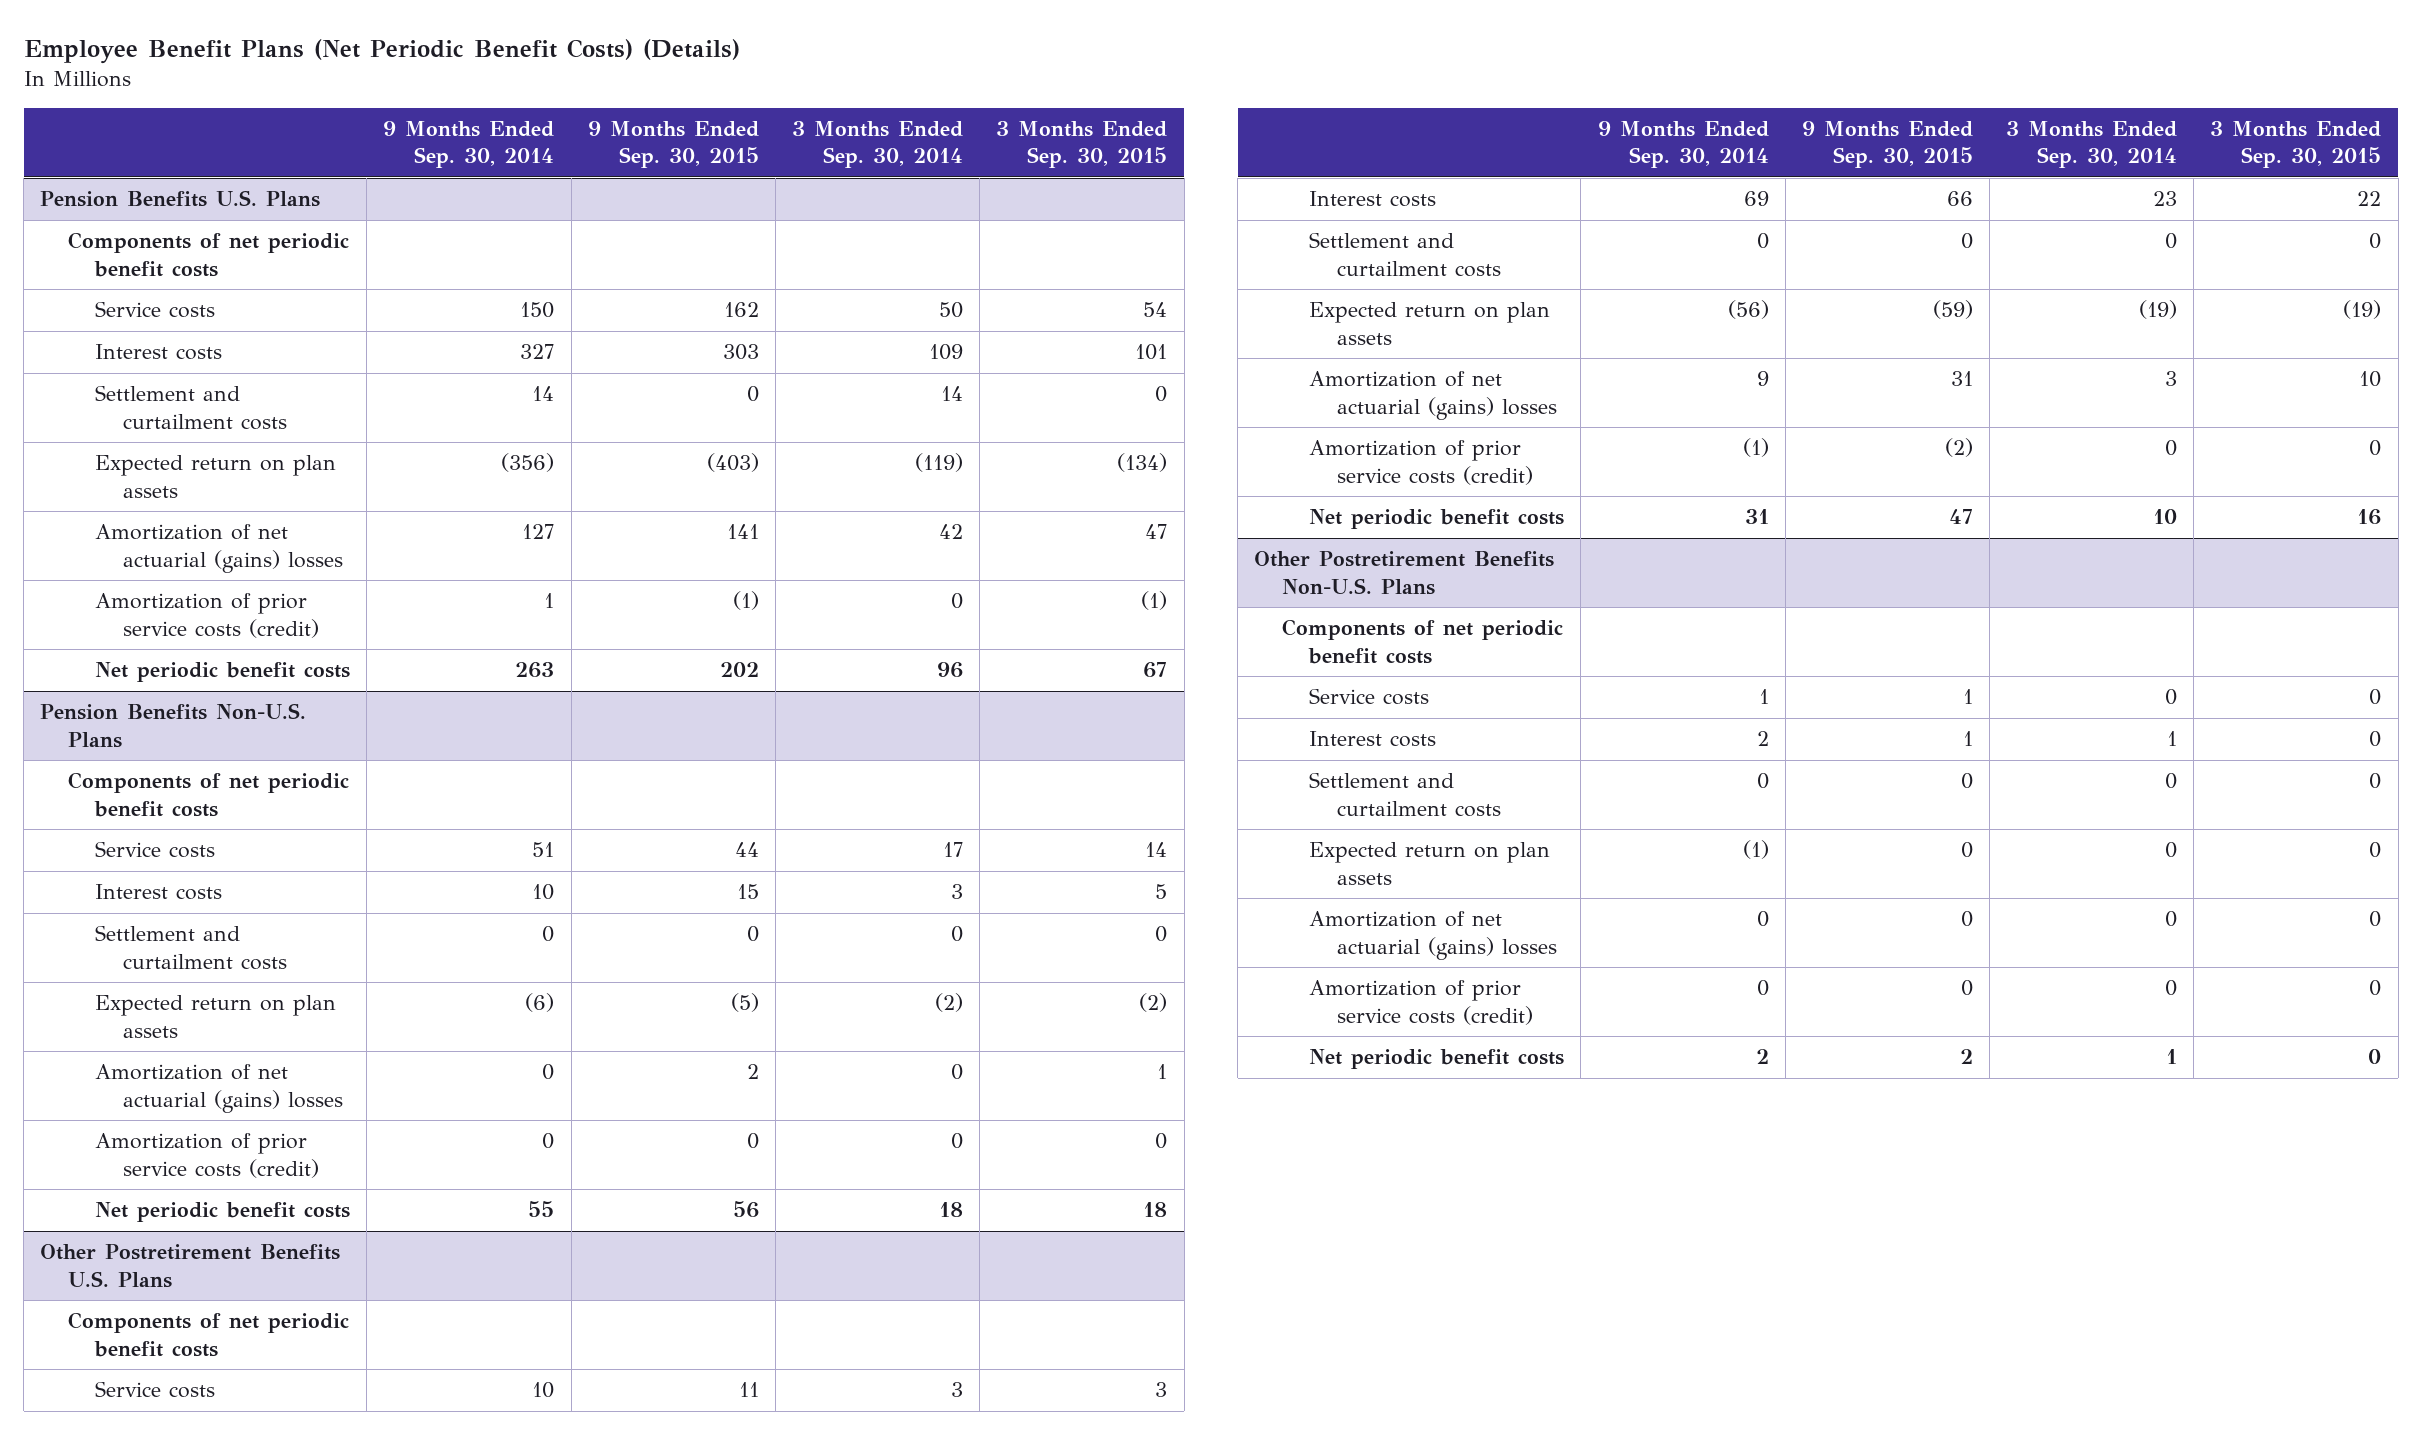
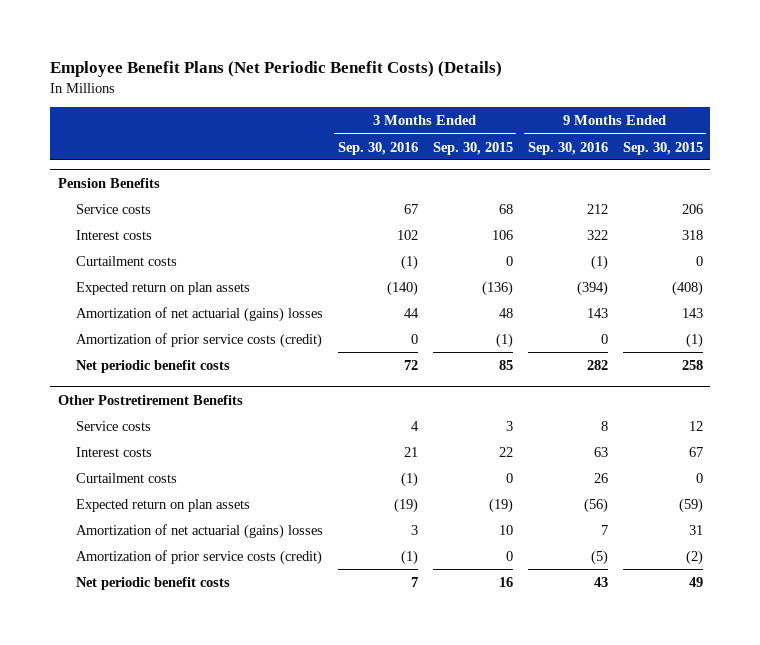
- | 9 Months Ended Sep. 30, 2014 | 9 Months Ended Sep. 30, 2015 | 3 Months Ended Sep. 30, 2014 | 3 Months Ended Sep. 30, 2015
+ | 3 Months Ended Sep. 30, 2016 | 3 Months Ended Sep. 30, 2015 | 9 Months Ended Sep. 30, 2016 | 9 Months Ended Sep. 30, 2015
- Pension Benefits U.S. Plans
- Components of net periodic benefit costs
- Service costs | 150 | 162 | 50 | 54
- Interest costs | 327 | 303 | 109 | 101
- Settlement and curtailment costs | 14 | 0 | 14 | 0
- Expected return on plan assets | (356) | (403) | (119) | (134)
- Amortization of net actuarial (gains) losses | 127 | 141 | 42 | 47
+ Pension Benefits
+ Service costs | 67 | 68 | 212 | 206
+ Interest costs | 102 | 106 | 322 | 318
+ Curtailment costs | (1) | 0 | (1) | 0
+ Expected return on plan assets | (140) | (136) | (394) | (408)
+ Amortization of net actuarial (gains) losses | 44 | 48 | 143 | 143
- Net periodic benefit costs | 263 | 202 | 96 | 67
- Pension Benefits Non-U.S. Plans
- Components of net periodic benefit costs
- Service costs | 51 | 44 | 17 | 14
- Interest costs | 10 | 15 | 3 | 5
- Settlement and curtailment costs | 0 | 0 | 0 | 0
- Expected return on plan assets | (6) | (5) | (2) | (2)
- Amortization of net actuarial (gains) losses | 0 | 2 | 0 | 1
- Amortization of prior service costs (credit) | 0 | 0 | 0 | 0
- Net periodic benefit costs | 55 | 56 | 18 | 18
- Other Postretirement Benefits U.S. Plans
- Components of net periodic benefit costs
- Service costs | 10 | 11 | 3 | 3
- Interest costs | 69 | 66 | 23 | 22
- Settlement and curtailment costs | 0 | 0 | 0 | 0
+ Net periodic benefit costs | 72 | 85 | 282 | 258
+ Other Postretirement Benefits
+ Service costs | 4 | 3 | 8 | 12
+ Interest costs | 21 | 22 | 63 | 67
+ Curtailment costs | (1) | 0 | 26 | 0
- Net periodic benefit costs | 31 | 47 | 10 | 16
- Other Postretirement Benefits Non-U.S. Plans
- Components of net periodic benefit costs
- Service costs | 1 | 1 | 0 | 0
- Interest costs | 2 | 1 | 1 | 0
- Settlement and curtailment costs | 0 | 0 | 0 | 0
- Expected return on plan assets | (1) | 0 | 0 | 0
- Amortization of net actuarial (gains) losses | 0 | 0 | 0 | 0
- Amortization of prior service costs (credit) | 0 | 0 | 0 | 0
- Net periodic benefit costs | 2 | 2 | 1 | 0
+ Net periodic benefit costs | 7 | 16 | 43 | 49

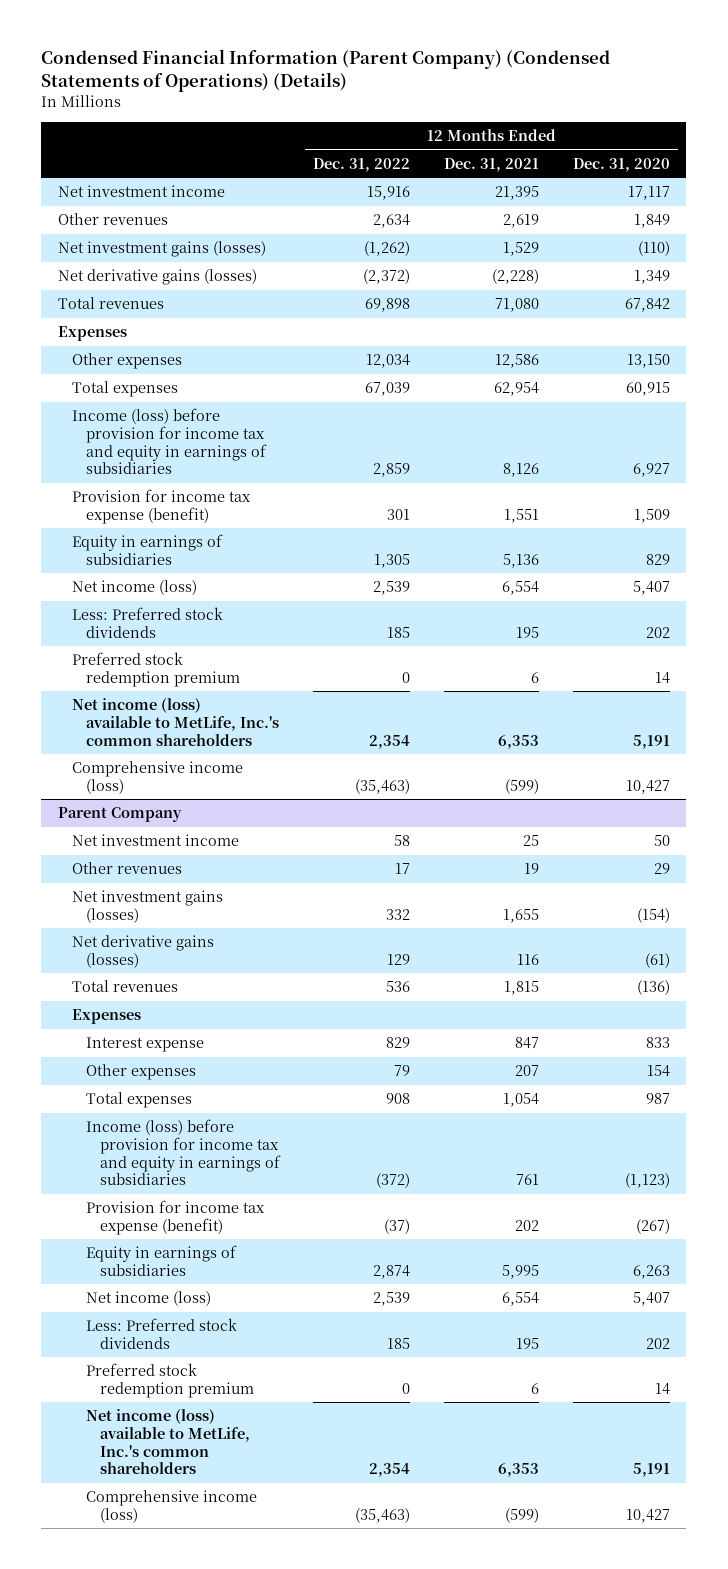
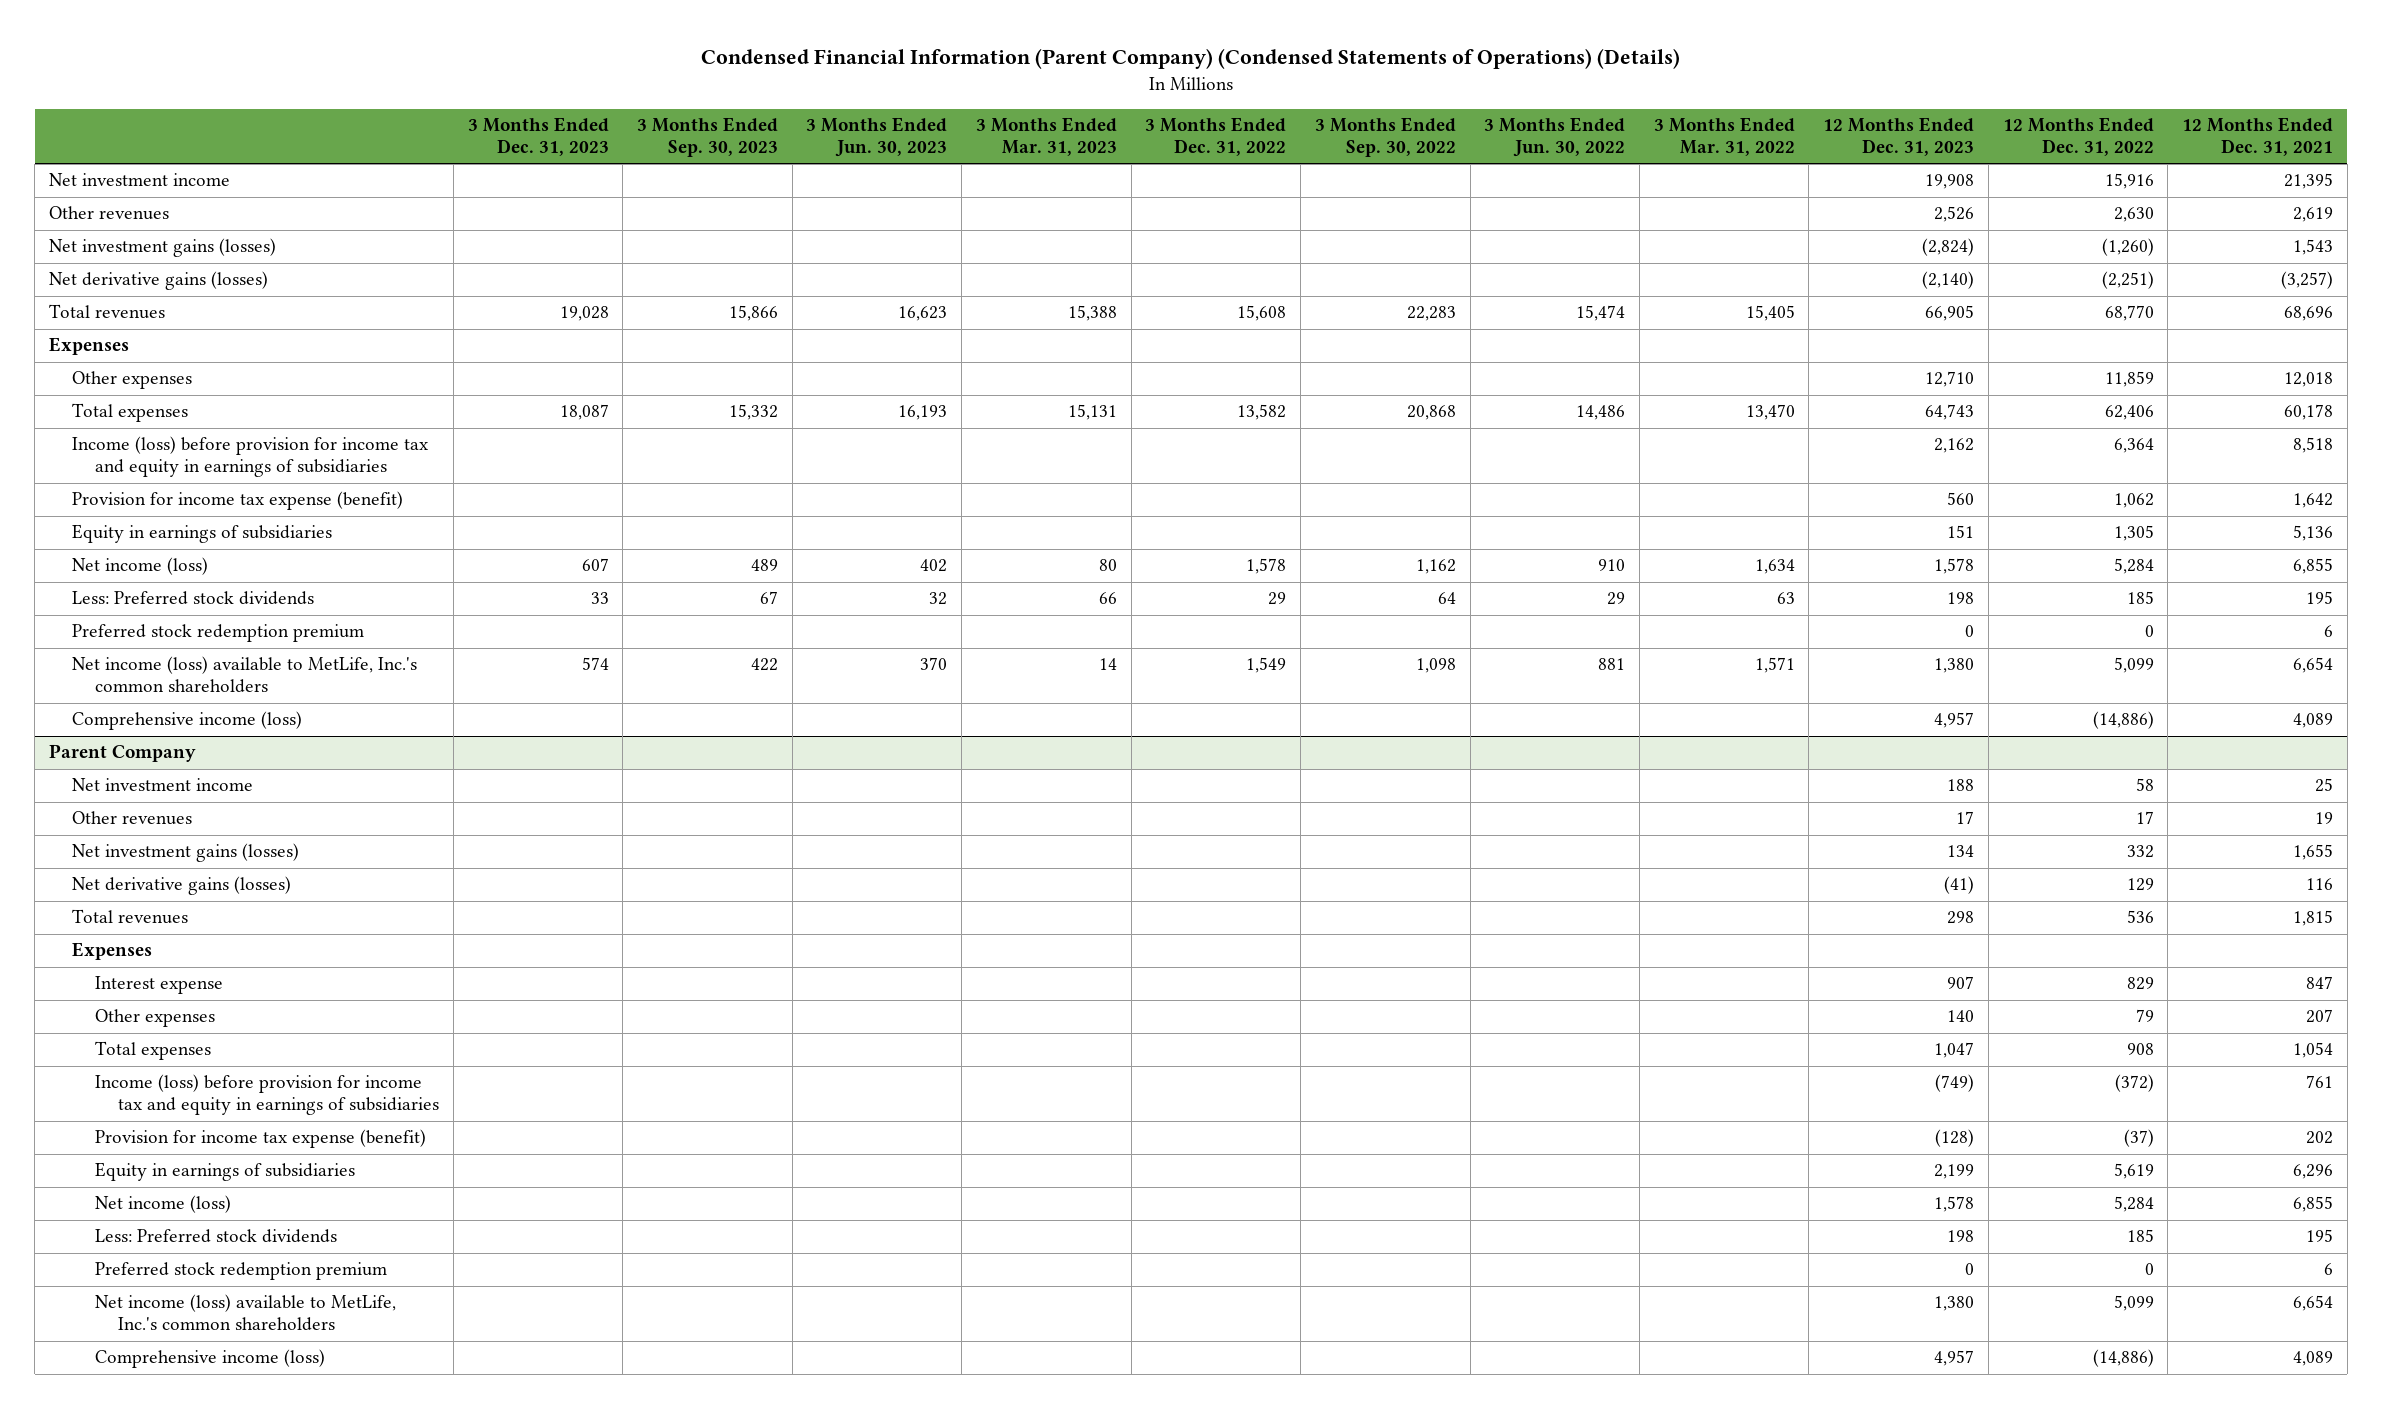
- | 12 Months Ended Dec. 31, 2022 | 12 Months Ended Dec. 31, 2021 | 12 Months Ended Dec. 31, 2020
+ | 3 Months Ended Dec. 31, 2023 | 3 Months Ended Sep. 30, 2023 | 3 Months Ended Jun. 30, 2023 | 3 Months Ended Mar. 31, 2023 | 3 Months Ended Dec. 31, 2022 | 3 Months Ended Sep. 30, 2022 | 3 Months Ended Jun. 30, 2022 | 3 Months Ended Mar. 31, 2022 | 12 Months Ended Dec. 31, 2023 | 12 Months Ended Dec. 31, 2022 | 12 Months Ended Dec. 31, 2021
- Other revenues | 2,634 | 2,619 | 1,849
- Net investment gains (losses) | (1,262) | 1,529 | (110)
- Net derivative gains (losses) | (2,372) | (2,228) | 1,349
- Total revenues | 69,898 | 71,080 | 67,842
+ Other revenues | | | | | | | | | 2,526 | 2,630 | 2,619
+ Net investment gains (losses) | | | | | | | | | (2,824) | (1,260) | 1,543
+ Net derivative gains (losses) | | | | | | | | | (2,140) | (2,251) | (3,257)
+ Total revenues | 19,028 | 15,866 | 16,623 | 15,388 | 15,608 | 22,283 | 15,474 | 15,405 | 66,905 | 68,770 | 68,696
- Other expenses | 12,034 | 12,586 | 13,150
- Total expenses | 67,039 | 62,954 | 60,915
- Income (loss) before provision for income tax and equity in earnings of subsidiaries | 2,859 | 8,126 | 6,927
- Provision for income tax expense (benefit) | 301 | 1,551 | 1,509
+ Other expenses | | | | | | | | | 12,710 | 11,859 | 12,018
+ Total expenses | 18,087 | 15,332 | 16,193 | 15,131 | 13,582 | 20,868 | 14,486 | 13,470 | 64,743 | 62,406 | 60,178
+ Income (loss) before provision for income tax and equity in earnings of subsidiaries | | | | | | | | | 2,162 | 6,364 | 8,518
+ Provision for income tax expense (benefit) | | | | | | | | | 560 | 1,062 | 1,642
- Net income (loss) | 2,539 | 6,554 | 5,407
+ Net income (loss) | 607 | 489 | 402 | 80 | 1,578 | 1,162 | 910 | 1,634 | 1,578 | 5,284 | 6,855
- Net income (loss) available to MetLife, Inc.'s common shareholders | 2,354 | 6,353 | 5,191
- Comprehensive income (loss) | (35,463) | (599) | 10,427
+ Net income (loss) available to MetLife, Inc.'s common shareholders | 574 | 422 | 370 | 14 | 1,549 | 1,098 | 881 | 1,571 | 1,380 | 5,099 | 6,654
+ Comprehensive income (loss) | | | | | | | | | 4,957 | (14,886) | 4,089
@ Parent Company
- Equity in earnings of subsidiaries | 2,874 | 5,995 | 6,263
- Net income (loss) | 2,539 | 6,554 | 5,407
+ Equity in earnings of subsidiaries | | | | | | | | | 2,199 | 5,619 | 6,296
+ Net income (loss) | | | | | | | | | 1,578 | 5,284 | 6,855
- Net income (loss) available to MetLife, Inc.'s common shareholders | 2,354 | 6,353 | 5,191
- Comprehensive income (loss) | (35,463) | (599) | 10,427
+ Net income (loss) available to MetLife, Inc.'s common shareholders | | | | | | | | | 1,380 | 5,099 | 6,654
+ Comprehensive income (loss) | | | | | | | | | 4,957 | (14,886) | 4,089

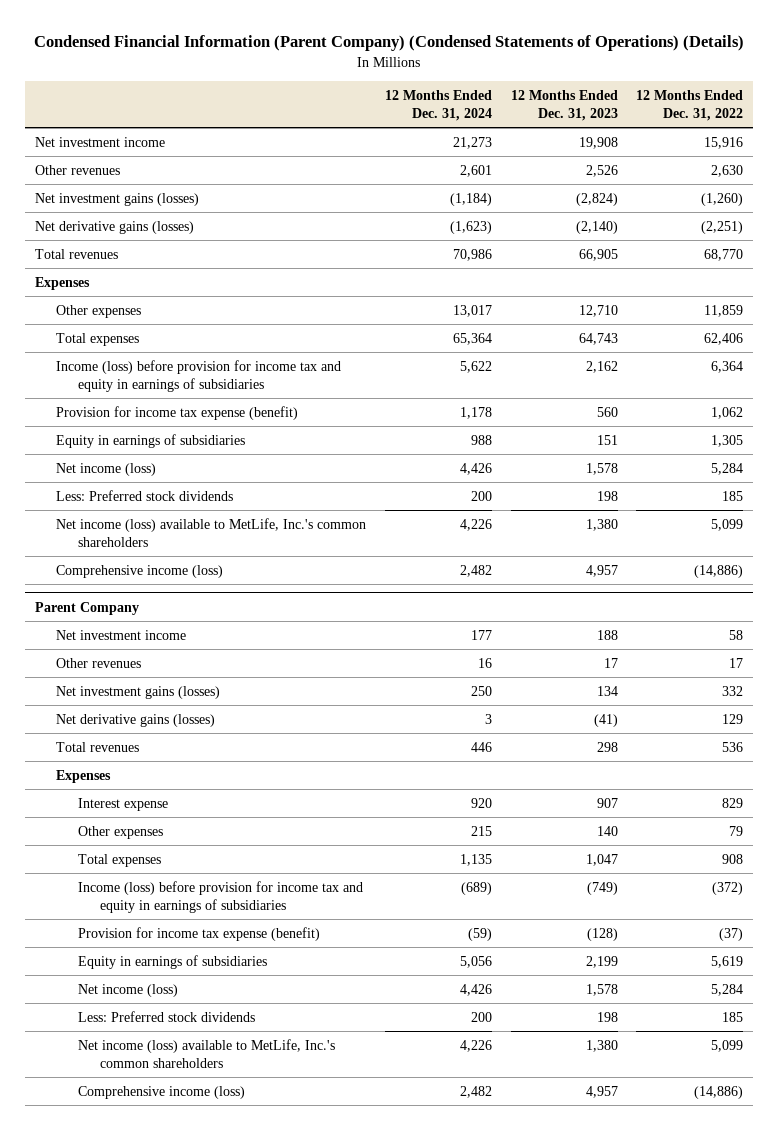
- | 3 Months Ended Dec. 31, 2023 | 3 Months Ended Sep. 30, 2023 | 3 Months Ended Jun. 30, 2023 | 3 Months Ended Mar. 31, 2023 | 3 Months Ended Dec. 31, 2022 | 3 Months Ended Sep. 30, 2022 | 3 Months Ended Jun. 30, 2022 | 3 Months Ended Mar. 31, 2022 | 12 Months Ended Dec. 31, 2023 | 12 Months Ended Dec. 31, 2022 | 12 Months Ended Dec. 31, 2021
+ | 12 Months Ended Dec. 31, 2024 | 12 Months Ended Dec. 31, 2023 | 12 Months Ended Dec. 31, 2022
- Preferred stock redemption premium | | | | | | | | | 0 | 0 | 6
@ Parent Company
- Preferred stock redemption premium | | | | | | | | | 0 | 0 | 6

